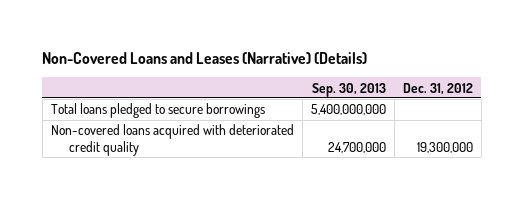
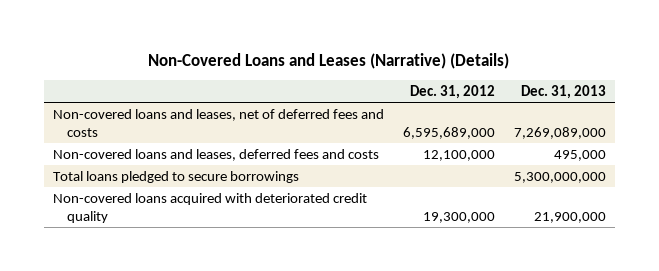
- | Sep. 30, 2013 | Dec. 31, 2012
+ | Dec. 31, 2012 | Dec. 31, 2013
+ Non-covered loans and leases, net of deferred fees and costs | 6,595,689,000 | 7,269,089,000
+ Non-covered loans and leases, deferred fees and costs | 12,100,000 | 495,000

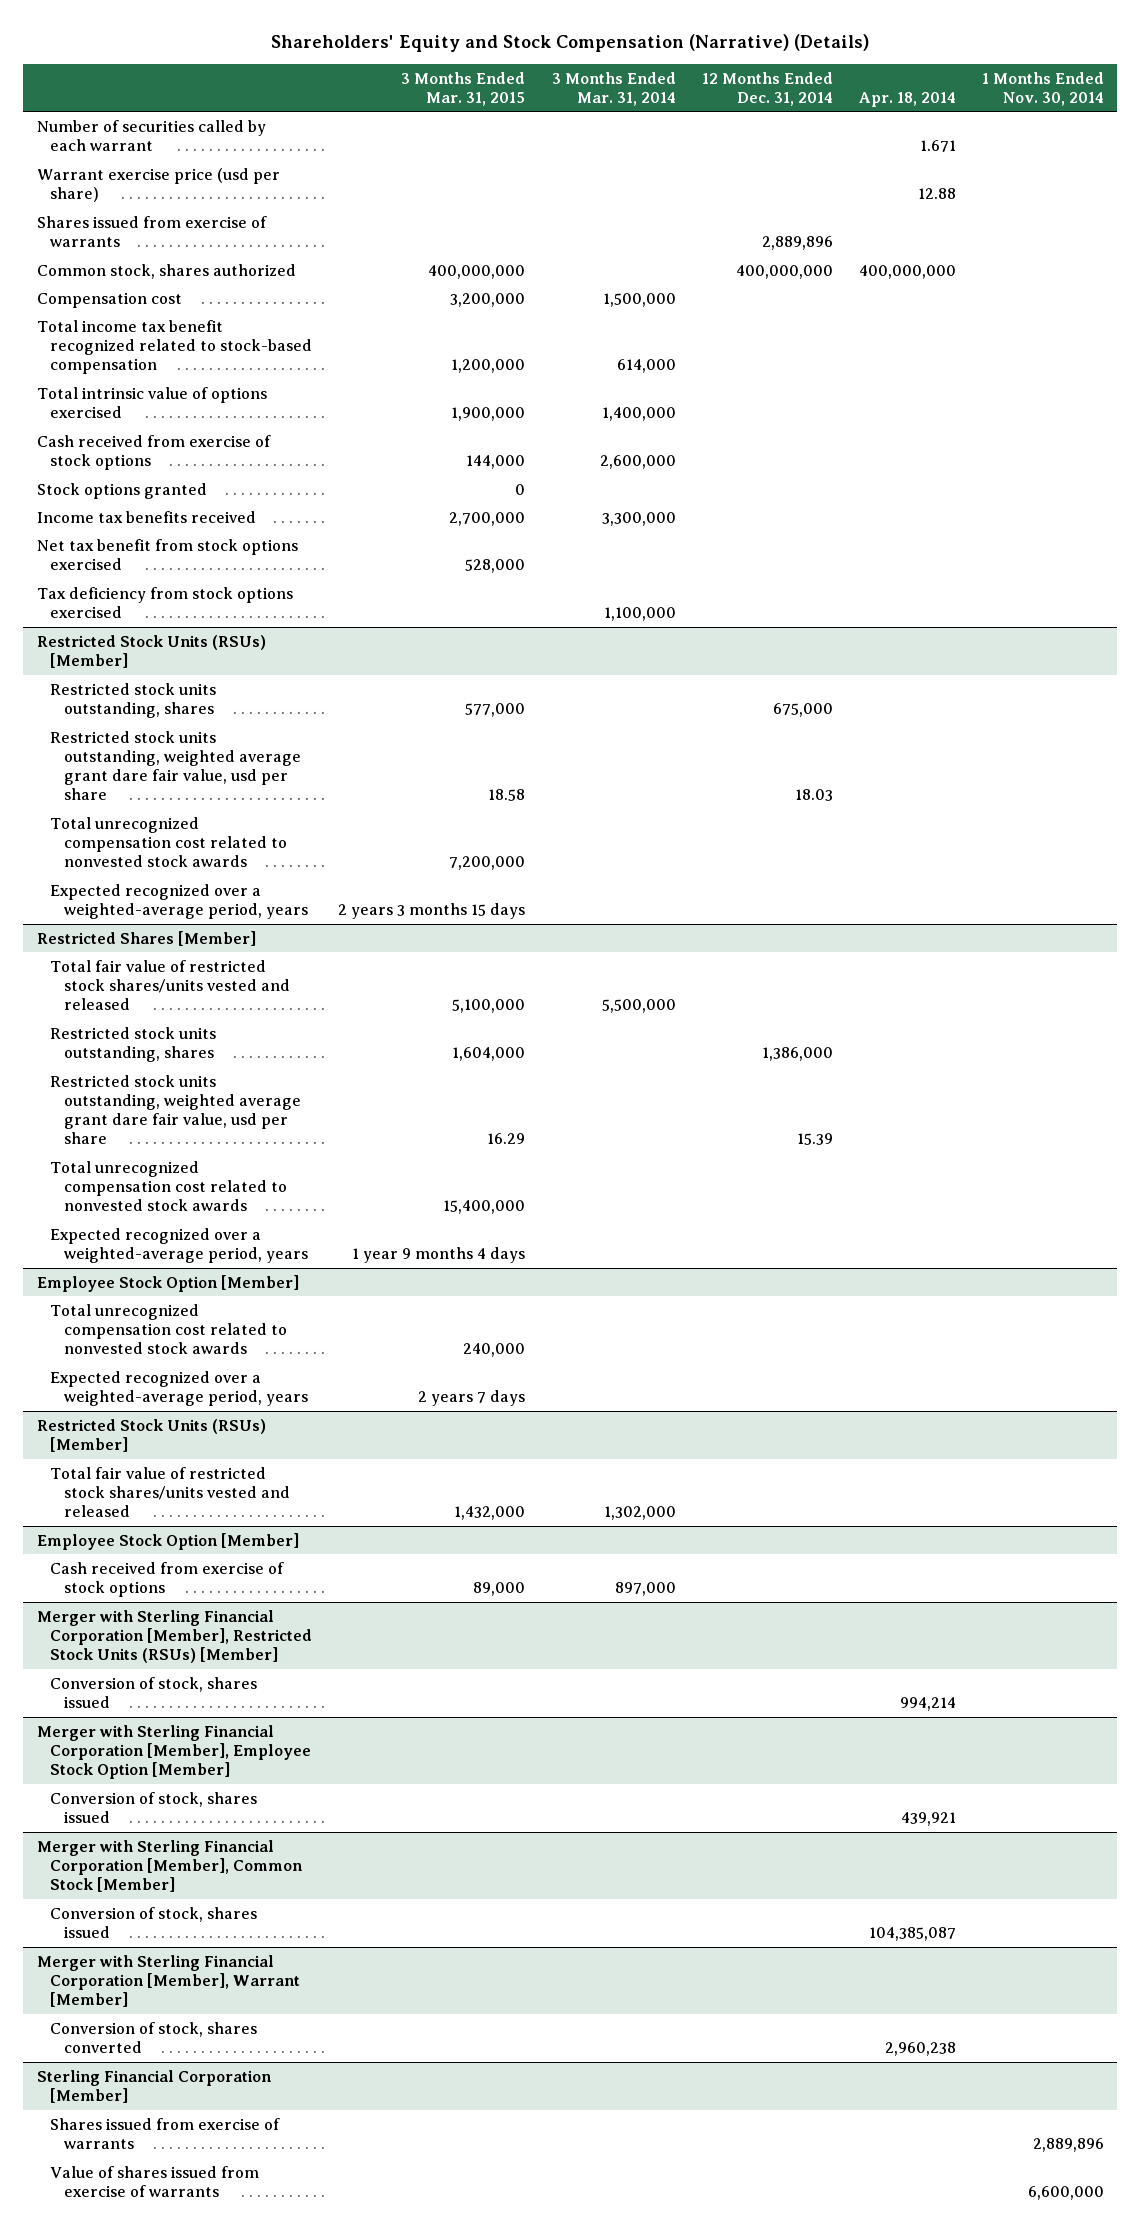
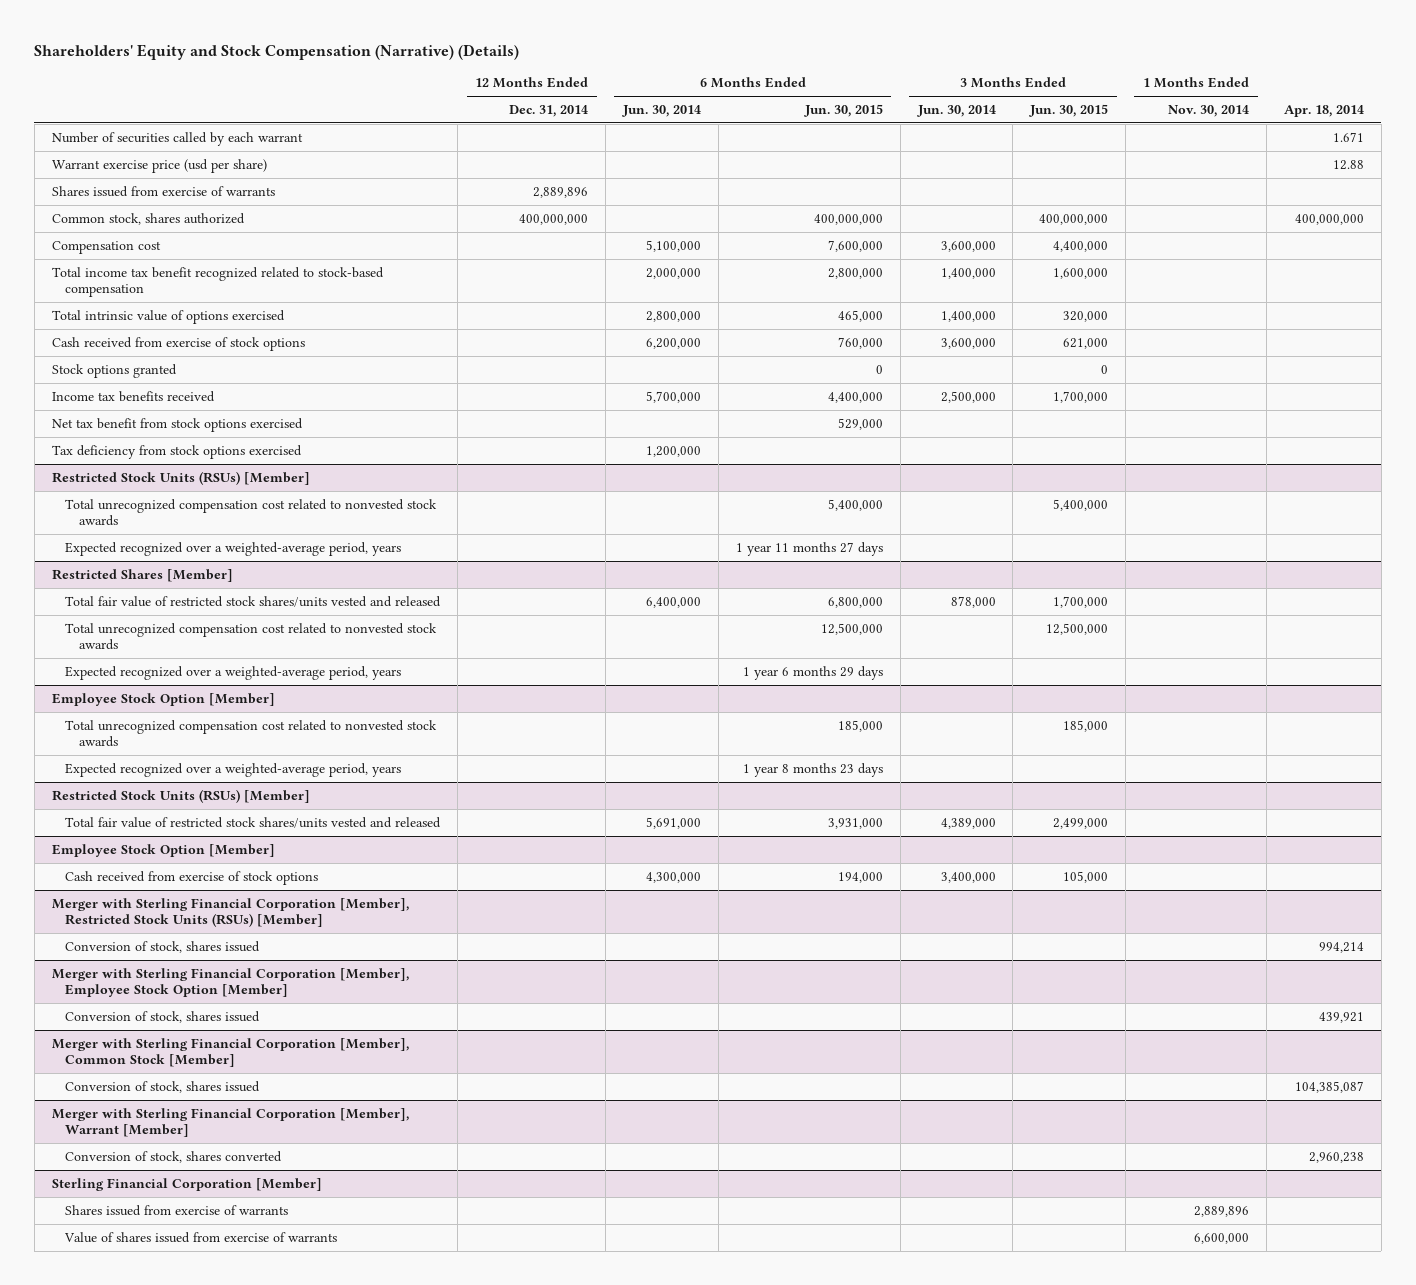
- | 3 Months Ended Mar. 31, 2015 | 3 Months Ended Mar. 31, 2014 | 12 Months Ended Dec. 31, 2014 | Apr. 18, 2014 | 1 Months Ended Nov. 30, 2014
+ | 12 Months Ended Dec. 31, 2014 | 6 Months Ended Jun. 30, 2014 | 6 Months Ended Jun. 30, 2015 | 3 Months Ended Jun. 30, 2014 | 3 Months Ended Jun. 30, 2015 | 1 Months Ended Nov. 30, 2014 | Apr. 18, 2014
@ Restricted Stock Units (RSUs) [Member]
- Restricted stock units outstanding, shares | 577,000 | | 675,000 | |
- Restricted stock units outstanding, weighted average grant dare fair value, usd per share | 18.58 | | 18.03 | |
@ Restricted Shares [Member]
- Restricted stock units outstanding, shares | 1,604,000 | | 1,386,000 | |
- Restricted stock units outstanding, weighted average grant dare fair value, usd per share | 16.29 | | 15.39 | |

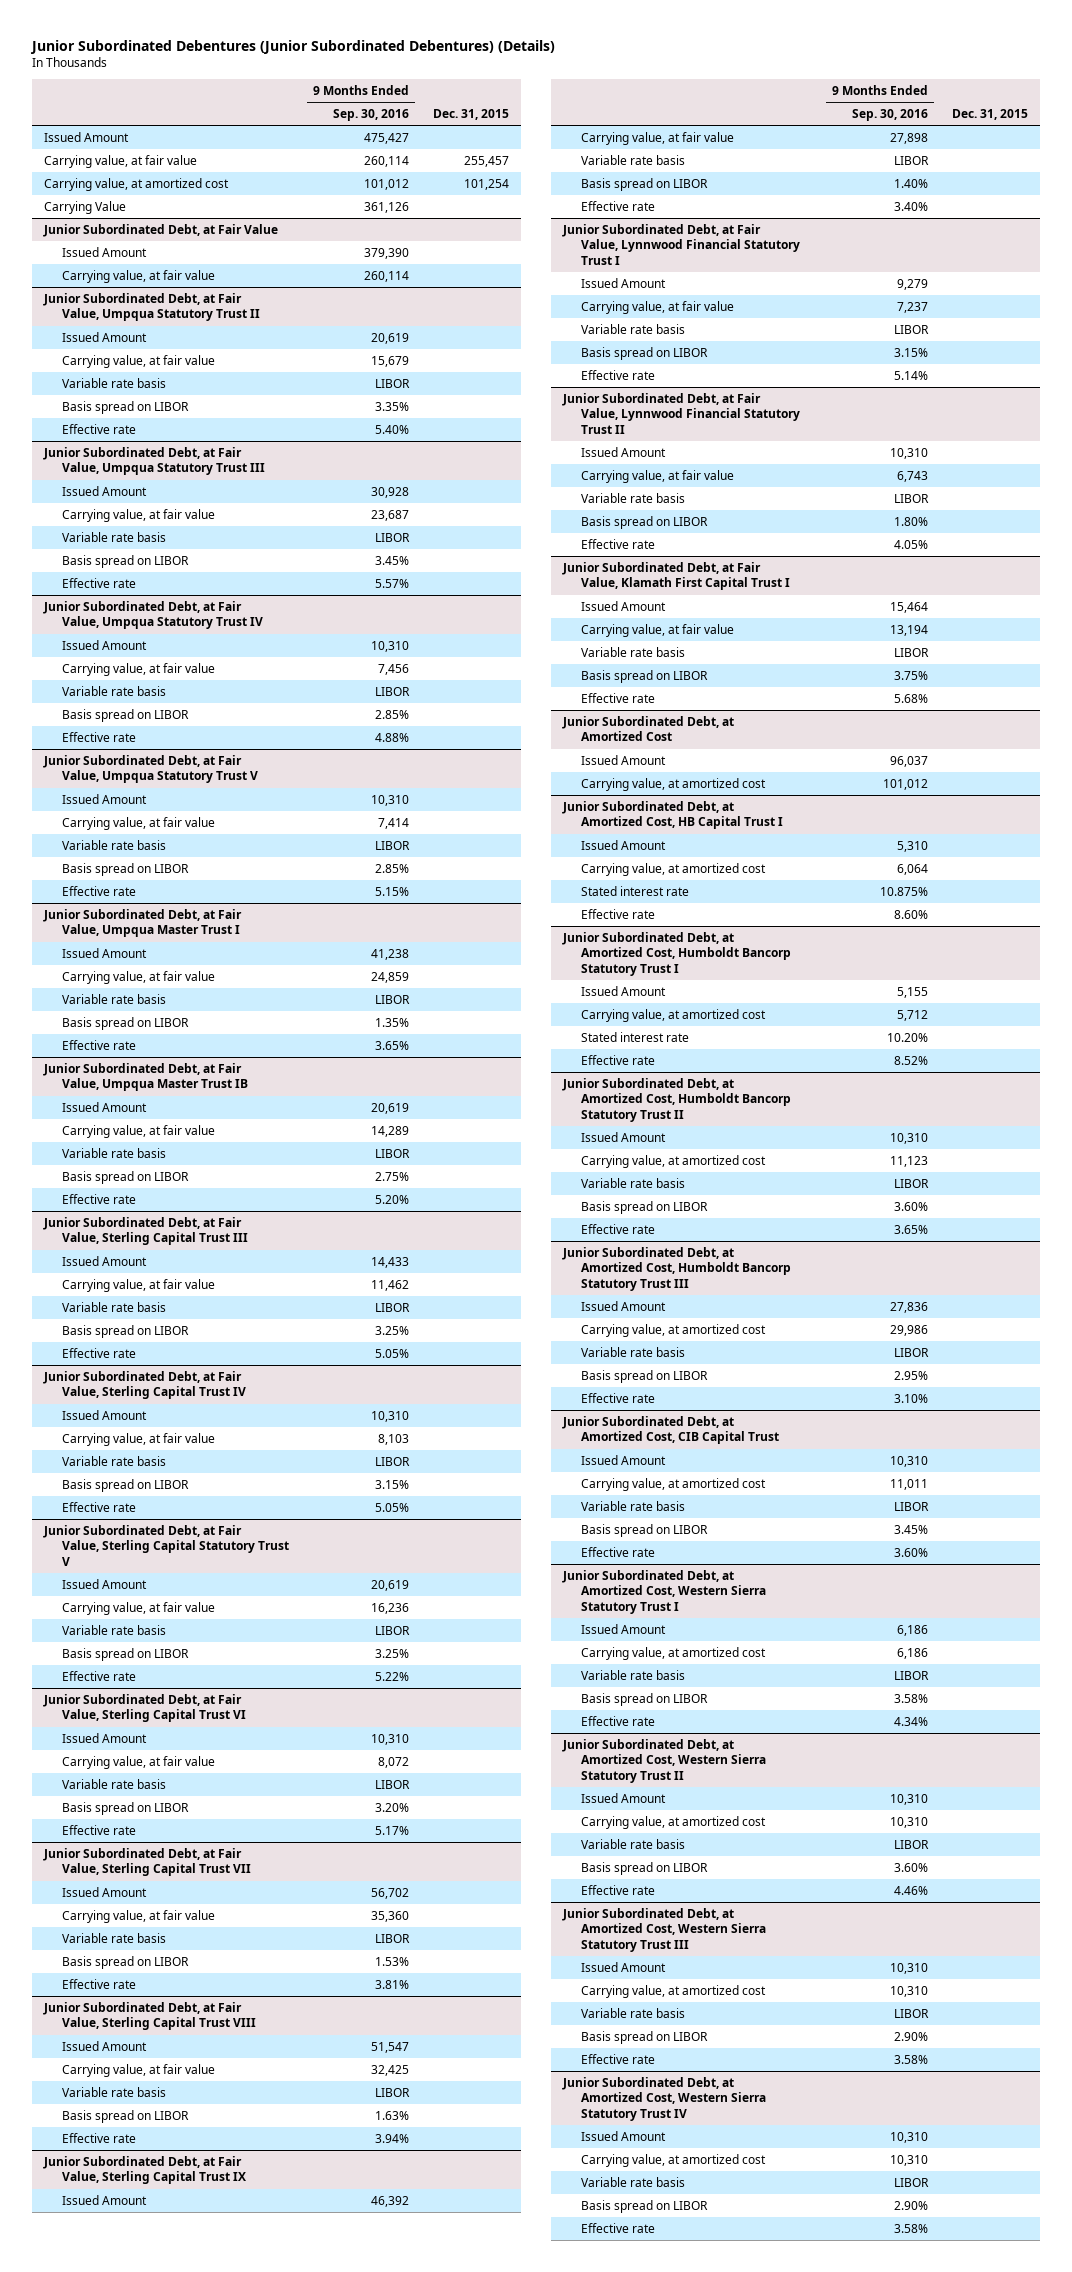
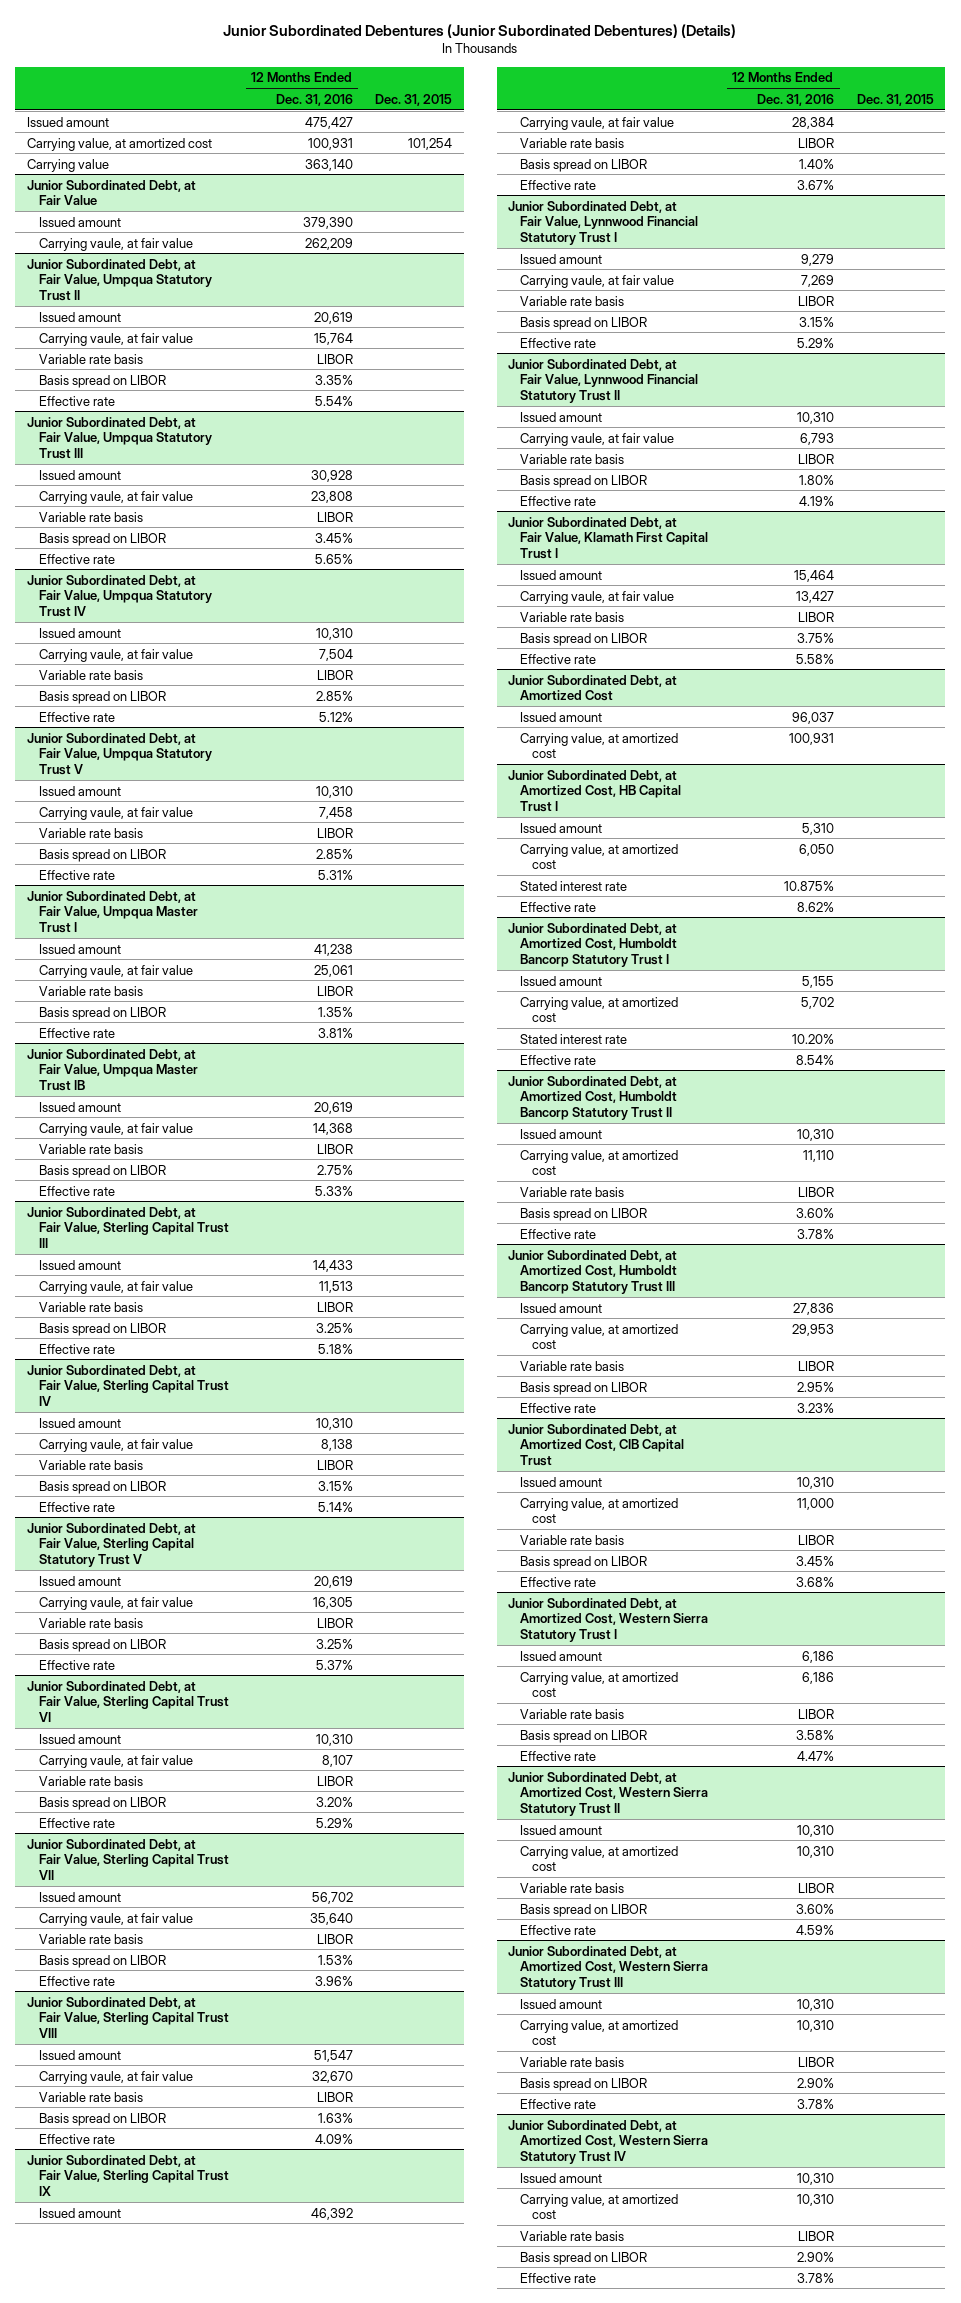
- | 9 Months Ended Sep. 30, 2016 | Dec. 31, 2015
+ | 12 Months Ended Dec. 31, 2016 | Dec. 31, 2015
- Issued Amount | 475,427 |
- Carrying value, at fair value | 260,114 | 255,457
+ Issued amount | 475,427 |
- Carrying Value | 361,126 |
+ Carrying value | 363,140 |
@ Junior Subordinated Debt, at Fair Value
- Issued Amount | 379,390 |
- Carrying value, at fair value | 260,114 |
+ Issued amount | 379,390 |
+ Carrying vaule, at fair value | 262,209 |
@ Junior Subordinated Debt, at Fair Value, Umpqua Statutory Trust II
- Issued Amount | 20,619 |
- Carrying value, at fair value | 15,679 |
+ Issued amount | 20,619 |
+ Carrying vaule, at fair value | 15,764 |
@ Junior Subordinated Debt, at Fair Value, Umpqua Statutory Trust III
- Issued Amount | 30,928 |
- Carrying value, at fair value | 23,687 |
+ Issued amount | 30,928 |
+ Carrying vaule, at fair value | 23,808 |
@ Junior Subordinated Debt, at Fair Value, Umpqua Statutory Trust IV
- Issued Amount | 10,310 |
- Carrying value, at fair value | 7,456 |
+ Issued amount | 10,310 |
+ Carrying vaule, at fair value | 7,504 |
@ Junior Subordinated Debt, at Fair Value, Umpqua Statutory Trust V
- Issued Amount | 10,310 |
- Carrying value, at fair value | 7,414 |
+ Issued amount | 10,310 |
+ Carrying vaule, at fair value | 7,458 |
@ Junior Subordinated Debt, at Fair Value, Umpqua Master Trust I
- Issued Amount | 41,238 |
- Carrying value, at fair value | 24,859 |
+ Issued amount | 41,238 |
+ Carrying vaule, at fair value | 25,061 |
@ Junior Subordinated Debt, at Fair Value, Umpqua Master Trust IB
- Issued Amount | 20,619 |
- Carrying value, at fair value | 14,289 |
+ Issued amount | 20,619 |
+ Carrying vaule, at fair value | 14,368 |
@ Junior Subordinated Debt, at Fair Value, Sterling Capital Trust III
- Issued Amount | 14,433 |
- Carrying value, at fair value | 11,462 |
+ Issued amount | 14,433 |
+ Carrying vaule, at fair value | 11,513 |
@ Junior Subordinated Debt, at Fair Value, Sterling Capital Trust IV
- Issued Amount | 10,310 |
- Carrying value, at fair value | 8,103 |
+ Issued amount | 10,310 |
+ Carrying vaule, at fair value | 8,138 |
@ Junior Subordinated Debt, at Fair Value, Sterling Capital Statutory Trust V
- Issued Amount | 20,619 |
- Carrying value, at fair value | 16,236 |
+ Issued amount | 20,619 |
+ Carrying vaule, at fair value | 16,305 |
@ Junior Subordinated Debt, at Fair Value, Sterling Capital Trust VI
- Issued Amount | 10,310 |
- Carrying value, at fair value | 8,072 |
+ Issued amount | 10,310 |
+ Carrying vaule, at fair value | 8,107 |
@ Junior Subordinated Debt, at Fair Value, Sterling Capital Trust VII
- Issued Amount | 56,702 |
- Carrying value, at fair value | 35,360 |
+ Issued amount | 56,702 |
+ Carrying vaule, at fair value | 35,640 |
@ Junior Subordinated Debt, at Fair Value, Sterling Capital Trust VIII
- Issued Amount | 51,547 |
- Carrying value, at fair value | 32,425 |
+ Issued amount | 51,547 |
+ Carrying vaule, at fair value | 32,670 |
@ Junior Subordinated Debt, at Fair Value, Sterling Capital Trust IX
- Issued Amount | 46,392 |
- Carrying value, at fair value | 27,898 |
+ Issued amount | 46,392 |
+ Carrying vaule, at fair value | 28,384 |
@ Junior Subordinated Debt, at Fair Value, Lynnwood Financial Statutory Trust I
- Issued Amount | 9,279 |
- Carrying value, at fair value | 7,237 |
+ Issued amount | 9,279 |
+ Carrying vaule, at fair value | 7,269 |
@ Junior Subordinated Debt, at Fair Value, Lynnwood Financial Statutory Trust II
- Issued Amount | 10,310 |
- Carrying value, at fair value | 6,743 |
+ Issued amount | 10,310 |
+ Carrying vaule, at fair value | 6,793 |
@ Junior Subordinated Debt, at Fair Value, Klamath First Capital Trust I
- Issued Amount | 15,464 |
- Carrying value, at fair value | 13,194 |
+ Issued amount | 15,464 |
+ Carrying vaule, at fair value | 13,427 |
@ Junior Subordinated Debt, at Amortized Cost
- Issued Amount | 96,037 |
+ Issued amount | 96,037 |
@ Junior Subordinated Debt, at Amortized Cost, HB Capital Trust I
- Issued Amount | 5,310 |
+ Issued amount | 5,310 |
@ Junior Subordinated Debt, at Amortized Cost, Humboldt Bancorp Statutory Trust I
- Issued Amount | 5,155 |
+ Issued amount | 5,155 |
@ Junior Subordinated Debt, at Amortized Cost, Humboldt Bancorp Statutory Trust II
- Issued Amount | 10,310 |
+ Issued amount | 10,310 |
@ Junior Subordinated Debt, at Amortized Cost, Humboldt Bancorp Statutory Trust III
- Issued Amount | 27,836 |
+ Issued amount | 27,836 |
@ Junior Subordinated Debt, at Amortized Cost, CIB Capital Trust
- Issued Amount | 10,310 |
+ Issued amount | 10,310 |
@ Junior Subordinated Debt, at Amortized Cost, Western Sierra Statutory Trust I
- Issued Amount | 6,186 |
+ Issued amount | 6,186 |
@ Junior Subordinated Debt, at Amortized Cost, Western Sierra Statutory Trust II
- Issued Amount | 10,310 |
+ Issued amount | 10,310 |
@ Junior Subordinated Debt, at Amortized Cost, Western Sierra Statutory Trust III
- Issued Amount | 10,310 |
+ Issued amount | 10,310 |
@ Junior Subordinated Debt, at Amortized Cost, Western Sierra Statutory Trust IV
- Issued Amount | 10,310 |
+ Issued amount | 10,310 |

